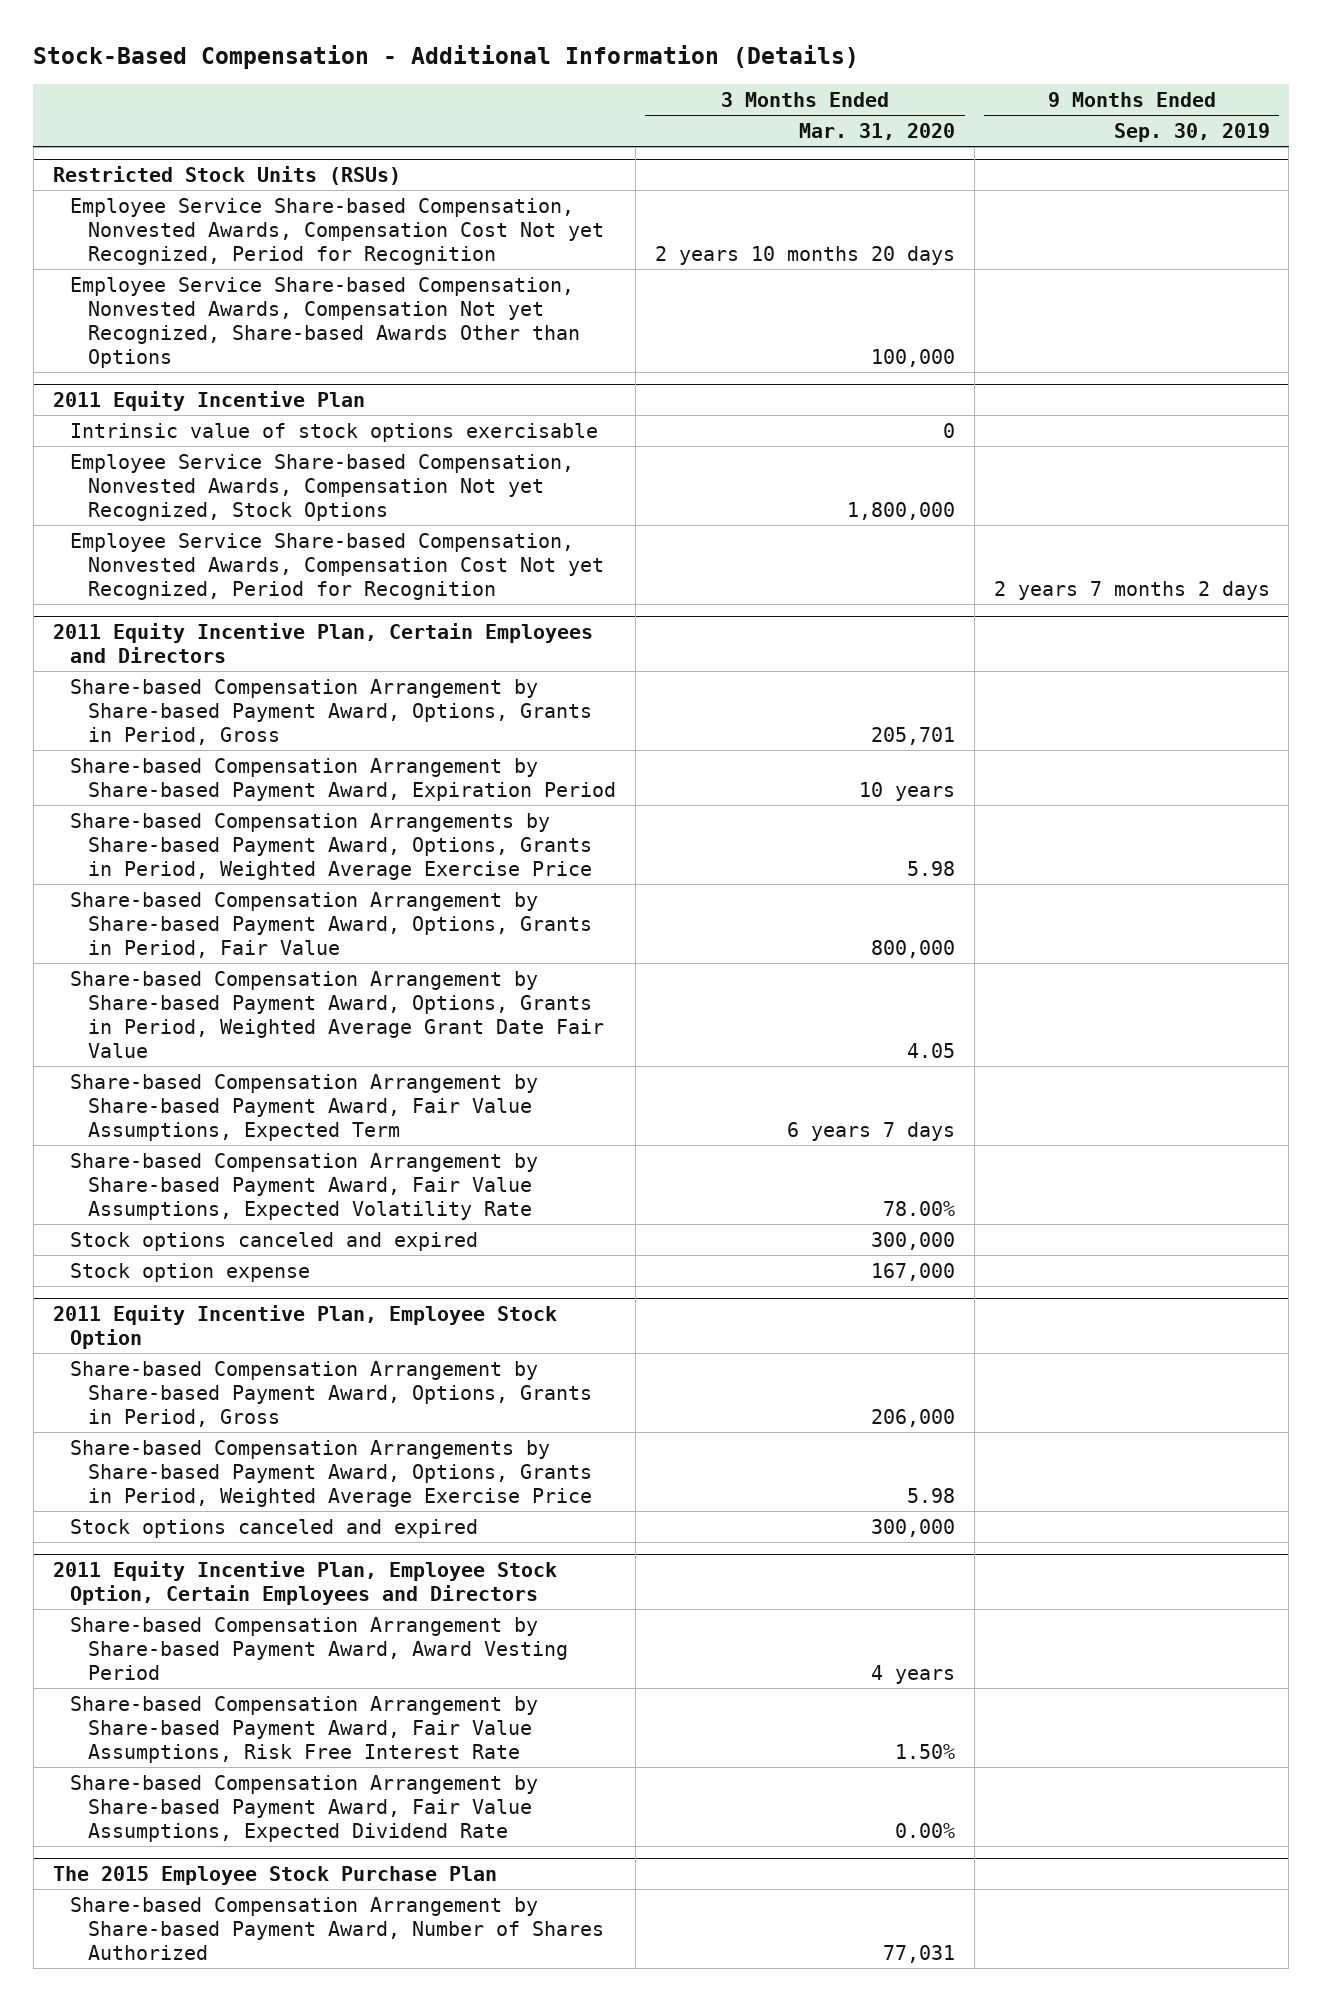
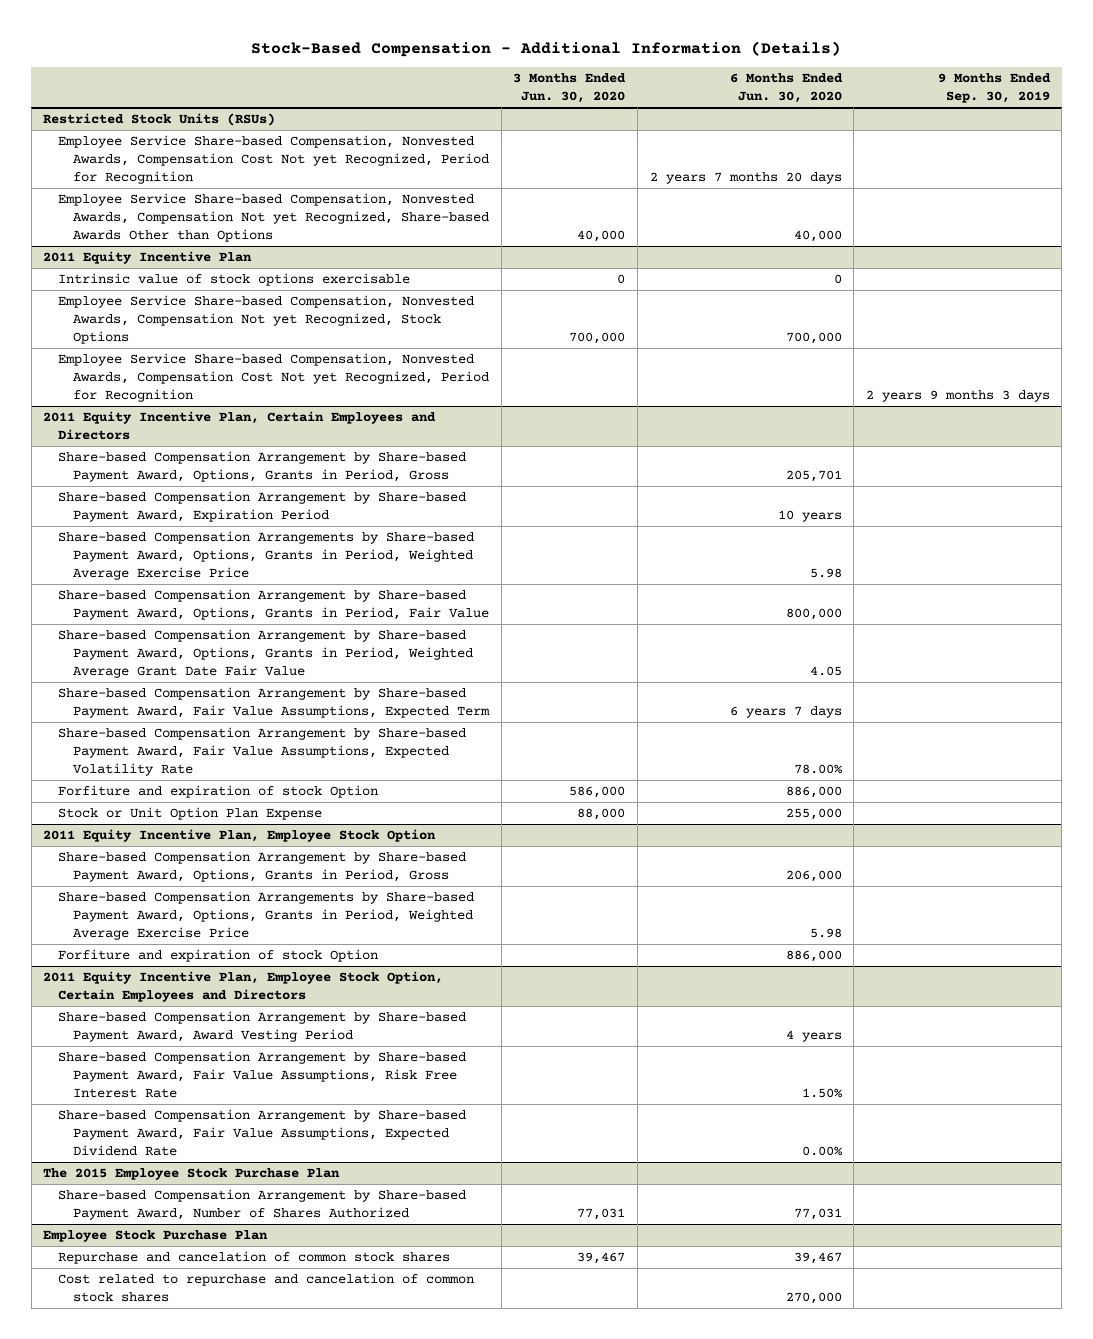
- | 3 Months Ended Mar. 31, 2020 | 9 Months Ended Sep. 30, 2019
+ | 3 Months Ended Jun. 30, 2020 | 6 Months Ended Jun. 30, 2020 | 9 Months Ended Sep. 30, 2019
@ 2011 Equity Incentive Plan
- Employee Service Share-based Compensation, Nonvested Awards, Compensation Cost Not yet Recognized, Period for Recognition | | 2 years 7 months 2 days
+ Employee Service Share-based Compensation, Nonvested Awards, Compensation Cost Not yet Recognized, Period for Recognition | | | 2 years 9 months 3 days
@ 2011 Equity Incentive Plan, Certain Employees and Directors
- Stock options canceled and expired | 300,000 |
- Stock option expense | 167,000 |
+ Forfiture and expiration of stock Option | 586,000 | 886,000 |
+ Stock or Unit Option Plan Expense | 88,000 | 255,000 |
@ 2011 Equity Incentive Plan, Employee Stock Option
- Stock options canceled and expired | 300,000 |
+ Forfiture and expiration of stock Option | | 886,000 |
+ Employee Stock Purchase Plan
+ Repurchase and cancelation of common stock shares | 39,467 | 39,467 |
+ Cost related to repurchase and cancelation of common stock shares | | 270,000 |

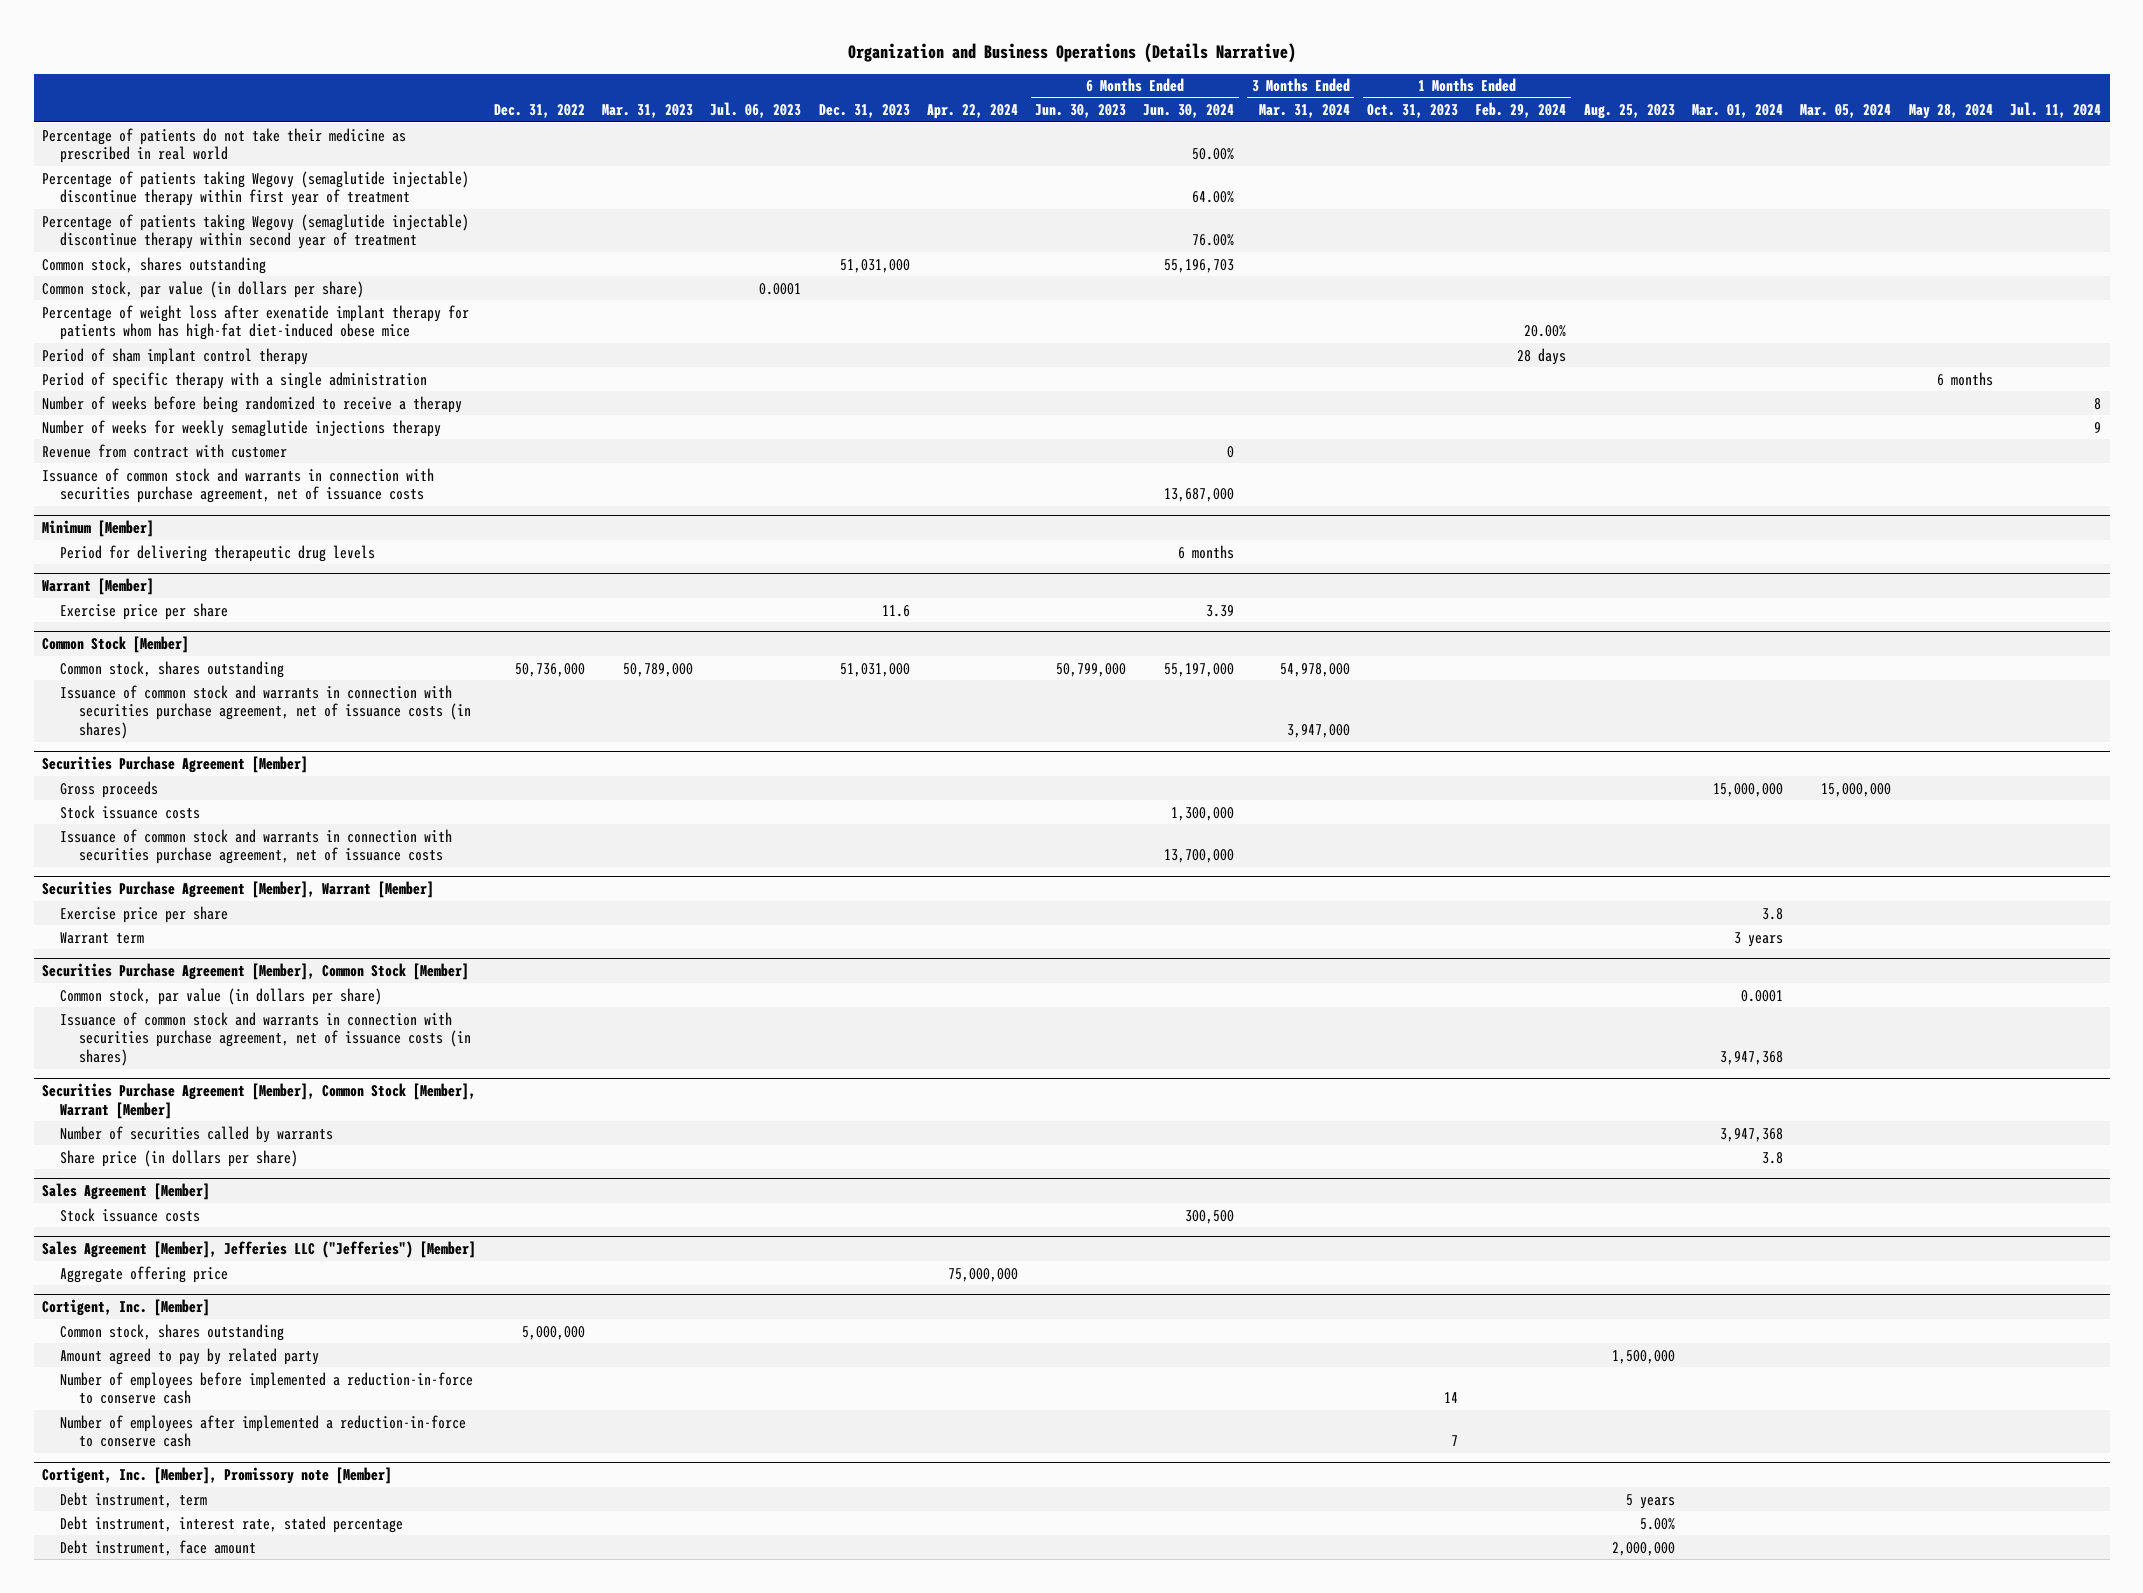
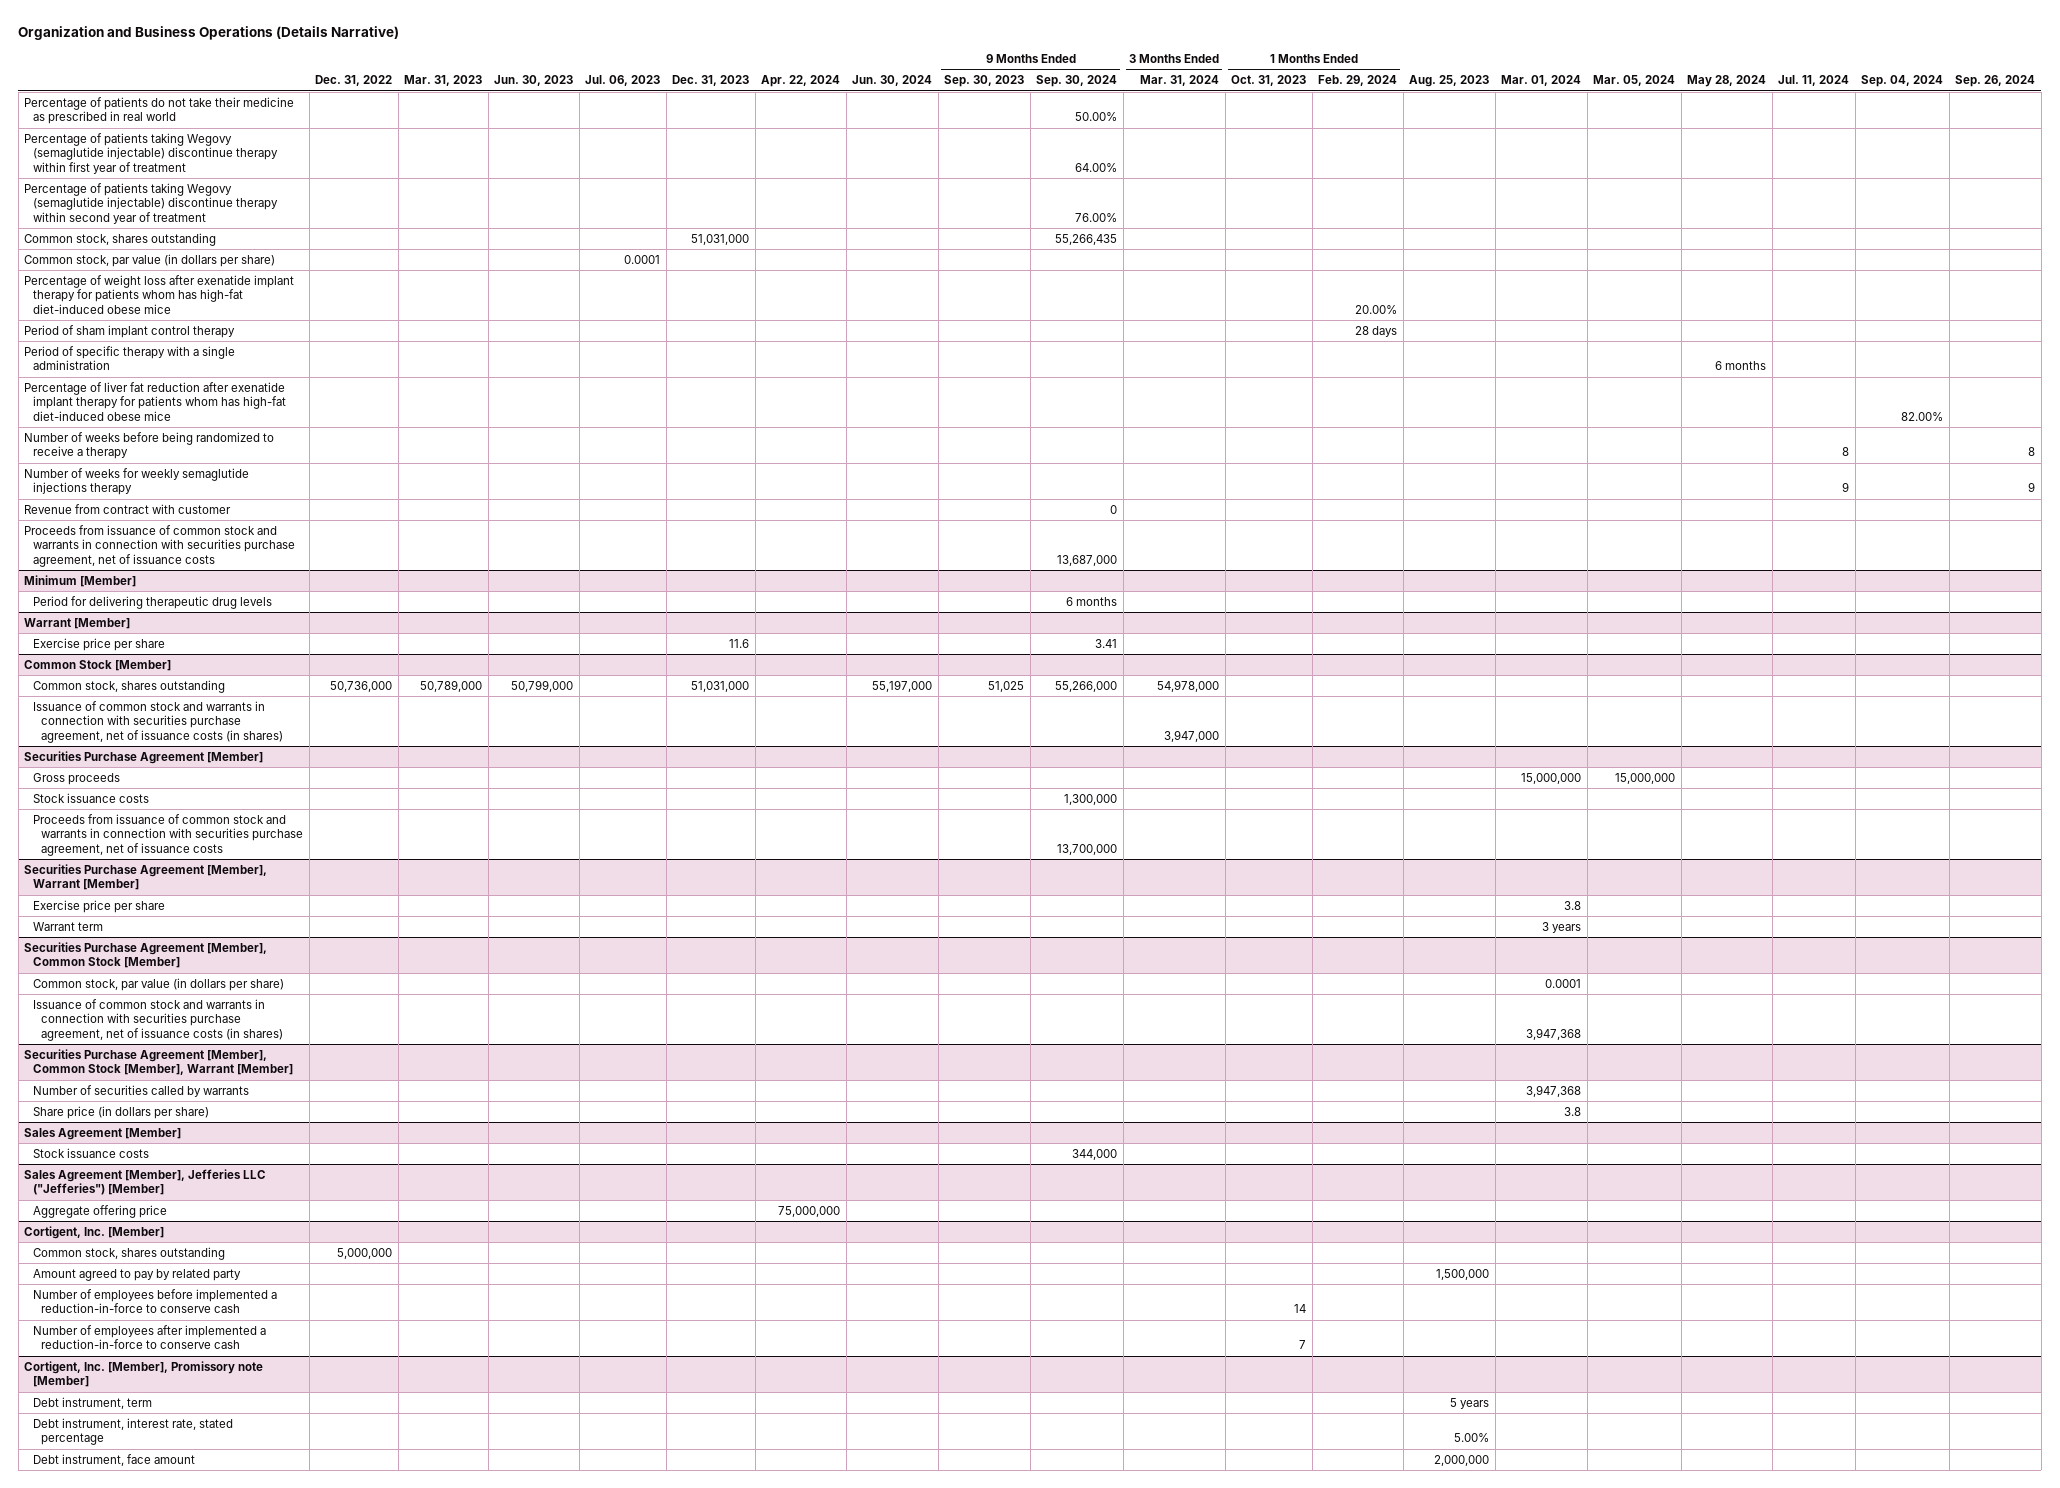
- | Dec. 31, 2022 | Mar. 31, 2023 | Jul. 06, 2023 | Dec. 31, 2023 | Apr. 22, 2024 | 6 Months Ended Jun. 30, 2023 | 6 Months Ended Jun. 30, 2024 | 3 Months Ended Mar. 31, 2024 | 1 Months Ended Oct. 31, 2023 | 1 Months Ended Feb. 29, 2024 | Aug. 25, 2023 | Mar. 01, 2024 | Mar. 05, 2024 | May 28, 2024 | Jul. 11, 2024
+ | Dec. 31, 2022 | Mar. 31, 2023 | Jun. 30, 2023 | Jul. 06, 2023 | Dec. 31, 2023 | Apr. 22, 2024 | Jun. 30, 2024 | 9 Months Ended Sep. 30, 2023 | 9 Months Ended Sep. 30, 2024 | 3 Months Ended Mar. 31, 2024 | 1 Months Ended Oct. 31, 2023 | 1 Months Ended Feb. 29, 2024 | Aug. 25, 2023 | Mar. 01, 2024 | Mar. 05, 2024 | May 28, 2024 | Jul. 11, 2024 | Sep. 04, 2024 | Sep. 26, 2024
+ Percentage of liver fat reduction after exenatide implant therapy for patients whom has high-fat diet-induced obese mice | | | | | | | | | | | | | | | | | | 82.00% |
- Issuance of common stock and warrants in connection with securities purchase agreement, net of issuance costs | | | | | | | 13,687,000 | | | | | | | |
+ Proceeds from issuance of common stock and warrants in connection with securities purchase agreement, net of issuance costs | | | | | | | | | 13,687,000 | | | | | | | | | |
@ Securities Purchase Agreement [Member]
- Issuance of common stock and warrants in connection with securities purchase agreement, net of issuance costs | | | | | | | 13,700,000 | | | | | | | |
+ Proceeds from issuance of common stock and warrants in connection with securities purchase agreement, net of issuance costs | | | | | | | | | 13,700,000 | | | | | | | | | |

